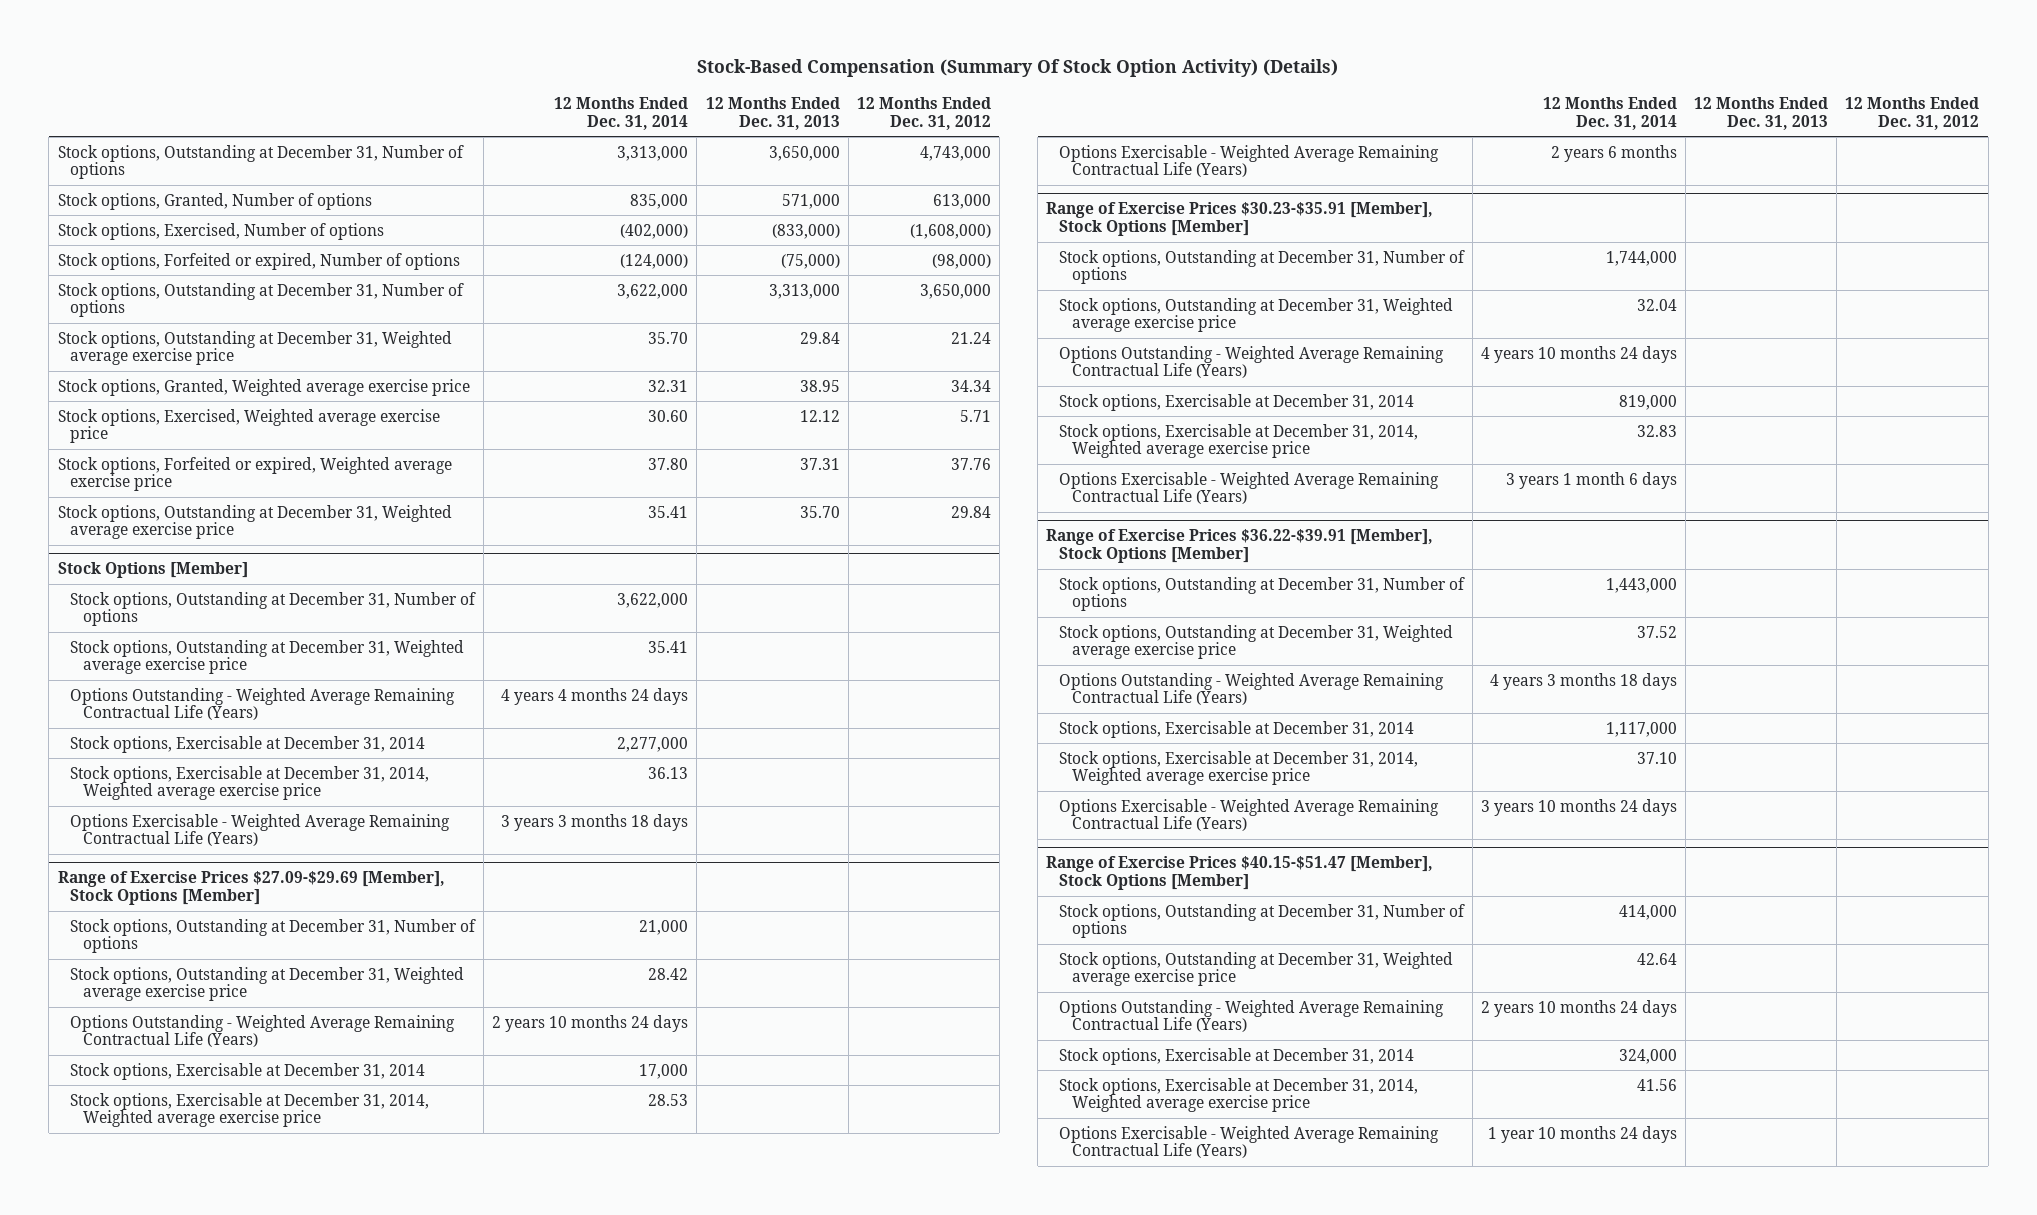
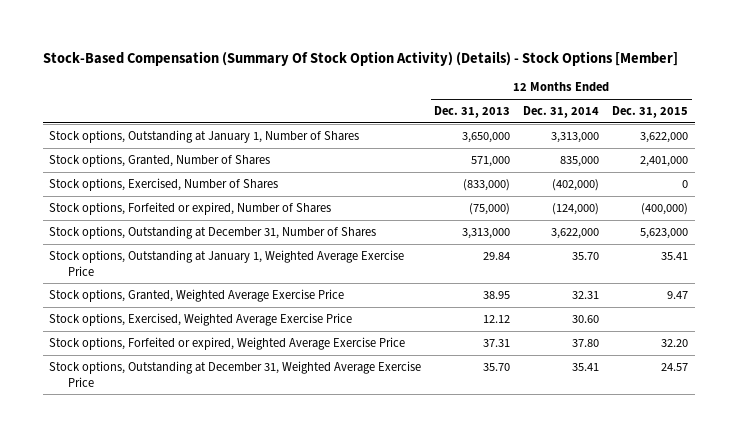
- Stock-Based Compensation (Summary Of Stock Option Activity) (Details)
+ Stock-Based Compensation (Summary Of Stock Option Activity) (Details) - Stock Options [Member]
- | 12 Months Ended Dec. 31, 2014 | 12 Months Ended Dec. 31, 2013 | 12 Months Ended Dec. 31, 2012
+ | 12 Months Ended Dec. 31, 2013 | 12 Months Ended Dec. 31, 2014 | 12 Months Ended Dec. 31, 2015
- Stock options, Outstanding at December 31, Number of options | 3,313,000 | 3,650,000 | 4,743,000
- Stock options, Granted, Number of options | 835,000 | 571,000 | 613,000
- Stock options, Exercised, Number of options | (402,000) | (833,000) | (1,608,000)
- Stock options, Forfeited or expired, Number of options | (124,000) | (75,000) | (98,000)
- Stock options, Outstanding at December 31, Number of options | 3,622,000 | 3,313,000 | 3,650,000
- Stock options, Outstanding at December 31, Weighted average exercise price | 35.70 | 29.84 | 21.24
- Stock options, Granted, Weighted average exercise price | 32.31 | 38.95 | 34.34
- Stock options, Exercised, Weighted average exercise price | 30.60 | 12.12 | 5.71
- Stock options, Forfeited or expired, Weighted average exercise price | 37.80 | 37.31 | 37.76
- Stock options, Outstanding at December 31, Weighted average exercise price | 35.41 | 35.70 | 29.84
- Stock Options [Member]
- Stock options, Outstanding at December 31, Number of options | 3,622,000 | |
- Stock options, Outstanding at December 31, Weighted average exercise price | 35.41 | |
- Options Outstanding - Weighted Average Remaining Contractual Life (Years) | 4 years 4 months 24 days | |
- Stock options, Exercisable at December 31, 2014 | 2,277,000 | |
- Stock options, Exercisable at December 31, 2014, Weighted average exercise price | 36.13 | |
- Options Exercisable - Weighted Average Remaining Contractual Life (Years) | 3 years 3 months 18 days | |
- Range of Exercise Prices $27.09-$29.69 [Member], Stock Options [Member]
- Stock options, Outstanding at December 31, Number of options | 21,000 | |
- Stock options, Outstanding at December 31, Weighted average exercise price | 28.42 | |
- Options Outstanding - Weighted Average Remaining Contractual Life (Years) | 2 years 10 months 24 days | |
- Stock options, Exercisable at December 31, 2014 | 17,000 | |
- Stock options, Exercisable at December 31, 2014, Weighted average exercise price | 28.53 | |
- Options Exercisable - Weighted Average Remaining Contractual Life (Years) | 2 years 6 months | |
- Range of Exercise Prices $30.23-$35.91 [Member], Stock Options [Member]
- Stock options, Outstanding at December 31, Number of options | 1,744,000 | |
- Stock options, Outstanding at December 31, Weighted average exercise price | 32.04 | |
- Options Outstanding - Weighted Average Remaining Contractual Life (Years) | 4 years 10 months 24 days | |
- Stock options, Exercisable at December 31, 2014 | 819,000 | |
- Stock options, Exercisable at December 31, 2014, Weighted average exercise price | 32.83 | |
- Options Exercisable - Weighted Average Remaining Contractual Life (Years) | 3 years 1 month 6 days | |
- Range of Exercise Prices $36.22-$39.91 [Member], Stock Options [Member]
- Stock options, Outstanding at December 31, Number of options | 1,443,000 | |
- Stock options, Outstanding at December 31, Weighted average exercise price | 37.52 | |
- Options Outstanding - Weighted Average Remaining Contractual Life (Years) | 4 years 3 months 18 days | |
- Stock options, Exercisable at December 31, 2014 | 1,117,000 | |
- Stock options, Exercisable at December 31, 2014, Weighted average exercise price | 37.10 | |
- Options Exercisable - Weighted Average Remaining Contractual Life (Years) | 3 years 10 months 24 days | |
- Range of Exercise Prices $40.15-$51.47 [Member], Stock Options [Member]
- Stock options, Outstanding at December 31, Number of options | 414,000 | |
- Stock options, Outstanding at December 31, Weighted average exercise price | 42.64 | |
- Options Outstanding - Weighted Average Remaining Contractual Life (Years) | 2 years 10 months 24 days | |
- Stock options, Exercisable at December 31, 2014 | 324,000 | |
- Stock options, Exercisable at December 31, 2014, Weighted average exercise price | 41.56 | |
- Options Exercisable - Weighted Average Remaining Contractual Life (Years) | 1 year 10 months 24 days | |
+ Stock options, Outstanding at January 1, Number of Shares | 3,650,000 | 3,313,000 | 3,622,000
+ Stock options, Granted, Number of Shares | 571,000 | 835,000 | 2,401,000
+ Stock options, Exercised, Number of Shares | (833,000) | (402,000) | 0
+ Stock options, Forfeited or expired, Number of Shares | (75,000) | (124,000) | (400,000)
+ Stock options, Outstanding at December 31, Number of Shares | 3,313,000 | 3,622,000 | 5,623,000
+ Stock options, Outstanding at January 1, Weighted Average Exercise Price | 29.84 | 35.70 | 35.41
+ Stock options, Granted, Weighted Average Exercise Price | 38.95 | 32.31 | 9.47
+ Stock options, Exercised, Weighted Average Exercise Price | 12.12 | 30.60 |
+ Stock options, Forfeited or expired, Weighted Average Exercise Price | 37.31 | 37.80 | 32.20
+ Stock options, Outstanding at December 31, Weighted Average Exercise Price | 35.70 | 35.41 | 24.57

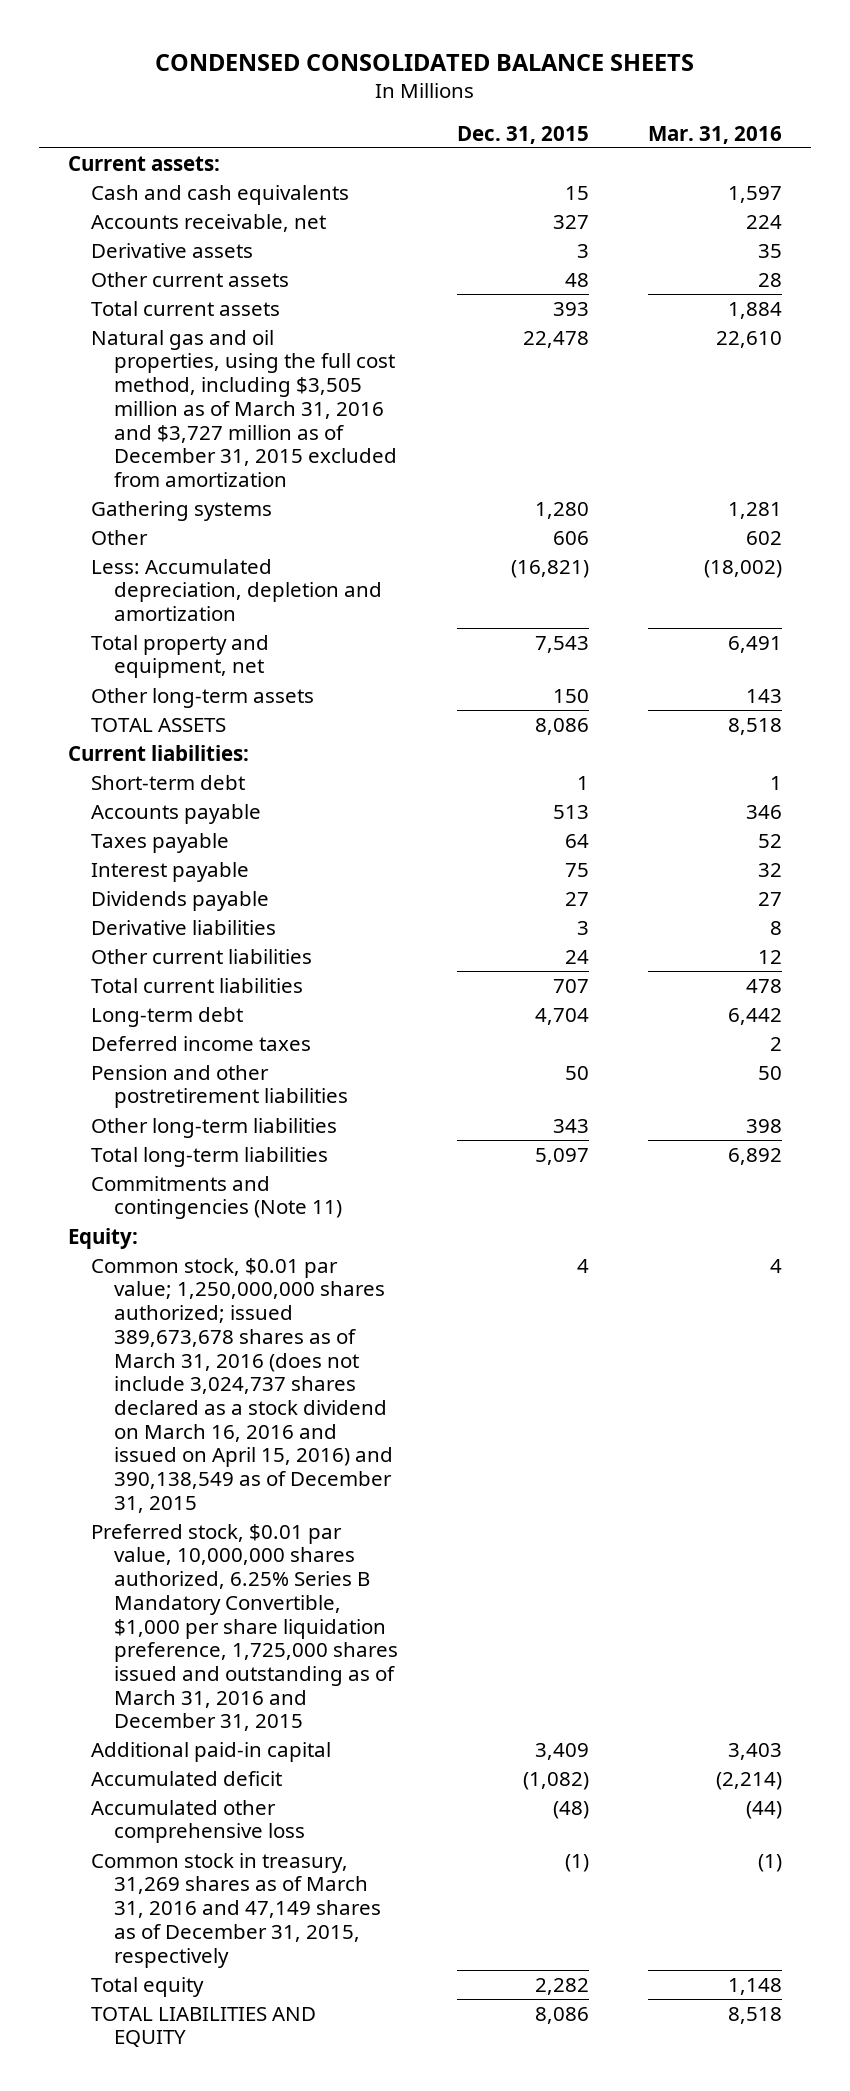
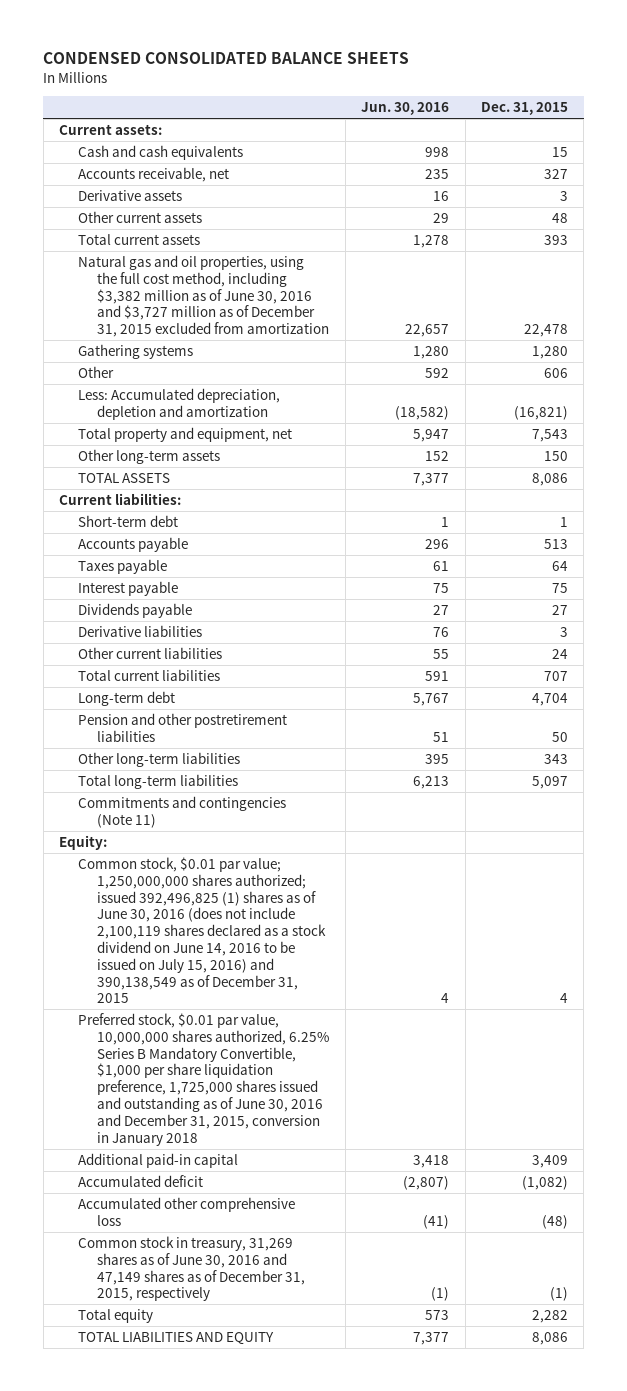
- | Dec. 31, 2015 | Mar. 31, 2016
+ | Jun. 30, 2016 | Dec. 31, 2015
- Natural gas and oil properties, using the full cost method, including $3,505 million as of March 31, 2016 and $3,727 million as of December 31, 2015 excluded from amortization | 22,478 | 22,610
+ Natural gas and oil properties, using the full cost method, including $3,382 million as of June 30, 2016 and $3,727 million as of December 31, 2015 excluded from amortization | 22,657 | 22,478
- Deferred income taxes | | 2
- Common stock, $0.01 par value; 1,250,000,000 shares authorized; issued 389,673,678 shares as of March 31, 2016 (does not include 3,024,737 shares declared as a stock dividend on March 16, 2016 and issued on April 15, 2016) and 390,138,549 as of December 31, 2015 | 4 | 4
- Preferred stock, $0.01 par value, 10,000,000 shares authorized, 6.25% Series B Mandatory Convertible, $1,000 per share liquidation preference, 1,725,000 shares issued and outstanding as of March 31, 2016 and December 31, 2015
+ Common stock, $0.01 par value; 1,250,000,000 shares authorized; issued 392,496,825 (1) shares as of June 30, 2016 (does not include 2,100,119 shares declared as a stock dividend on June 14, 2016 to be issued on July 15, 2016) and 390,138,549 as of December 31, 2015 | 4 | 4
+ Preferred stock, $0.01 par value, 10,000,000 shares authorized, 6.25% Series B Mandatory Convertible, $1,000 per share liquidation preference, 1,725,000 shares issued and outstanding as of June 30, 2016 and December 31, 2015, conversion in January 2018
- Common stock in treasury, 31,269 shares as of March 31, 2016 and 47,149 shares as of December 31, 2015, respectively | (1) | (1)
+ Common stock in treasury, 31,269 shares as of June 30, 2016 and 47,149 shares as of December 31, 2015, respectively | (1) | (1)

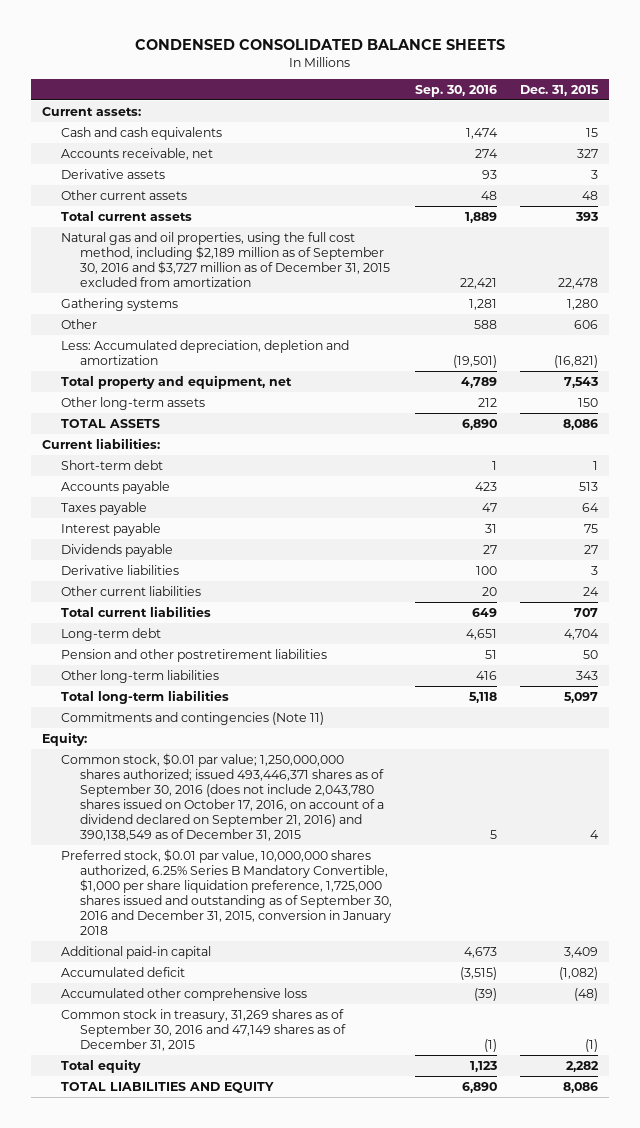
- | Jun. 30, 2016 | Dec. 31, 2015
+ | Sep. 30, 2016 | Dec. 31, 2015
- Natural gas and oil properties, using the full cost method, including $3,382 million as of June 30, 2016 and $3,727 million as of December 31, 2015 excluded from amortization | 22,657 | 22,478
+ Natural gas and oil properties, using the full cost method, including $2,189 million as of September 30, 2016 and $3,727 million as of December 31, 2015 excluded from amortization | 22,421 | 22,478
- Common stock, $0.01 par value; 1,250,000,000 shares authorized; issued 392,496,825 (1) shares as of June 30, 2016 (does not include 2,100,119 shares declared as a stock dividend on June 14, 2016 to be issued on July 15, 2016) and 390,138,549 as of December 31, 2015 | 4 | 4
- Preferred stock, $0.01 par value, 10,000,000 shares authorized, 6.25% Series B Mandatory Convertible, $1,000 per share liquidation preference, 1,725,000 shares issued and outstanding as of June 30, 2016 and December 31, 2015, conversion in January 2018
+ Common stock, $0.01 par value; 1,250,000,000 shares authorized; issued 493,446,371 shares as of September 30, 2016 (does not include 2,043,780 shares issued on October 17, 2016, on account of a dividend declared on September 21, 2016) and 390,138,549 as of December 31, 2015 | 5 | 4
+ Preferred stock, $0.01 par value, 10,000,000 shares authorized, 6.25% Series B Mandatory Convertible, $1,000 per share liquidation preference, 1,725,000 shares issued and outstanding as of September 30, 2016 and December 31, 2015, conversion in January 2018
- Common stock in treasury, 31,269 shares as of June 30, 2016 and 47,149 shares as of December 31, 2015, respectively | (1) | (1)
+ Common stock in treasury, 31,269 shares as of September 30, 2016 and 47,149 shares as of December 31, 2015 | (1) | (1)

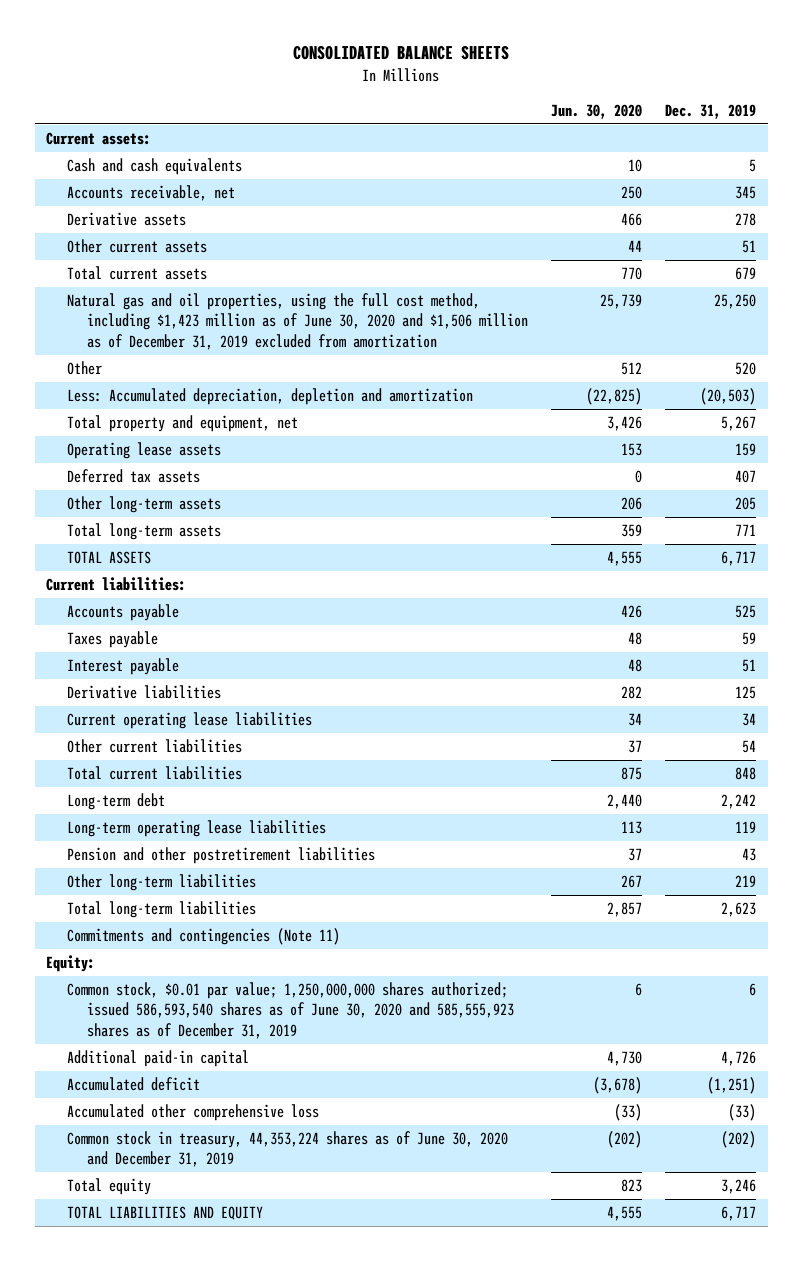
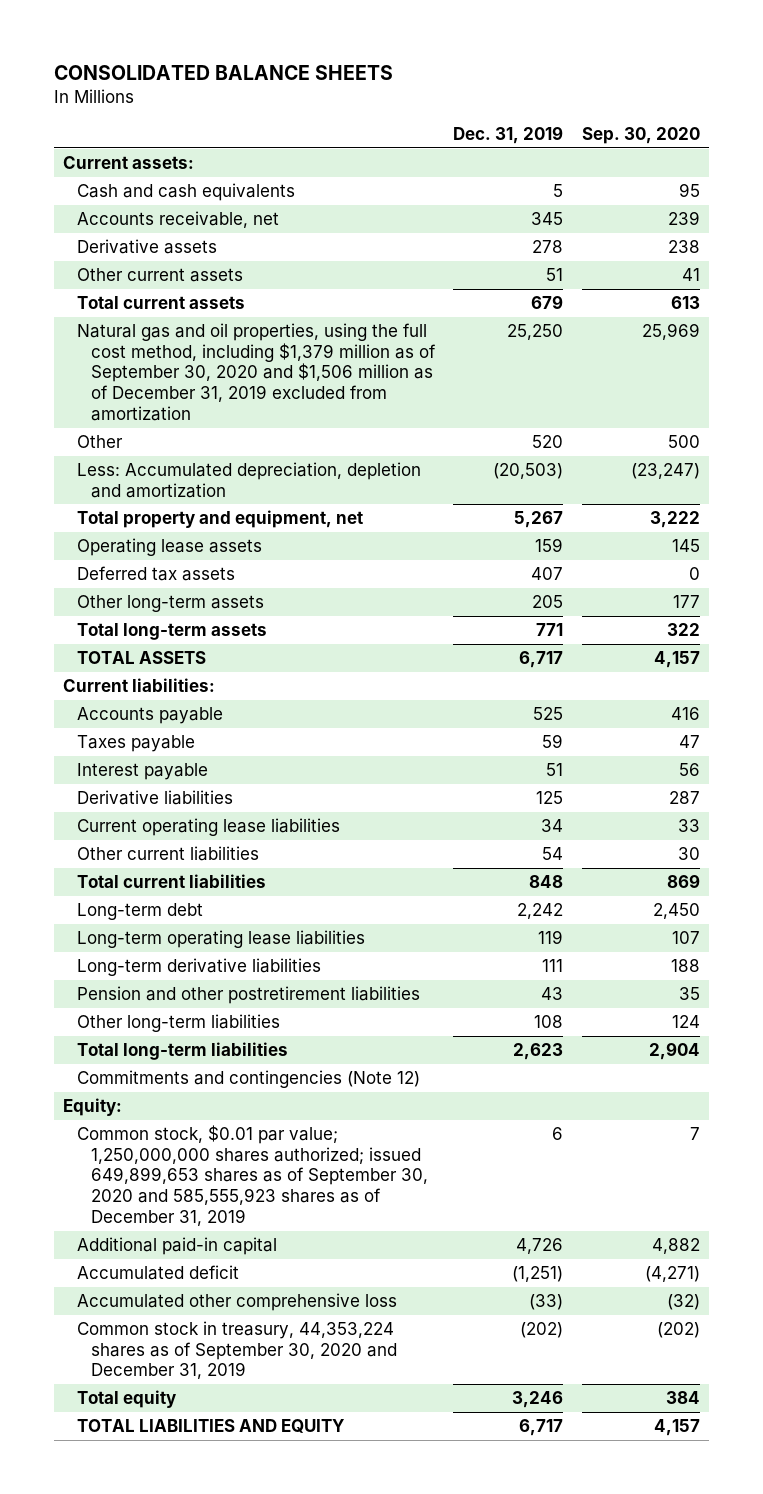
- | Jun. 30, 2020 | Dec. 31, 2019
+ | Dec. 31, 2019 | Sep. 30, 2020
- Natural gas and oil properties, using the full cost method, including $1,423 million as of June 30, 2020 and $1,506 million as of December 31, 2019 excluded from amortization | 25,739 | 25,250
+ Natural gas and oil properties, using the full cost method, including $1,379 million as of September 30, 2020 and $1,506 million as of December 31, 2019 excluded from amortization | 25,250 | 25,969
+ Long-term derivative liabilities | 111 | 188
- Other long-term liabilities | 267 | 219
+ Other long-term liabilities | 108 | 124
- Commitments and contingencies (Note 11)
+ Commitments and contingencies (Note 12)
- Common stock, $0.01 par value; 1,250,000,000 shares authorized; issued 586,593,540 shares as of June 30, 2020 and 585,555,923 shares as of December 31, 2019 | 6 | 6
+ Common stock, $0.01 par value; 1,250,000,000 shares authorized; issued 649,899,653 shares as of September 30, 2020 and 585,555,923 shares as of December 31, 2019 | 6 | 7
- Common stock in treasury, 44,353,224 shares as of June 30, 2020 and December 31, 2019 | (202) | (202)
+ Common stock in treasury, 44,353,224 shares as of September 30, 2020 and December 31, 2019 | (202) | (202)

